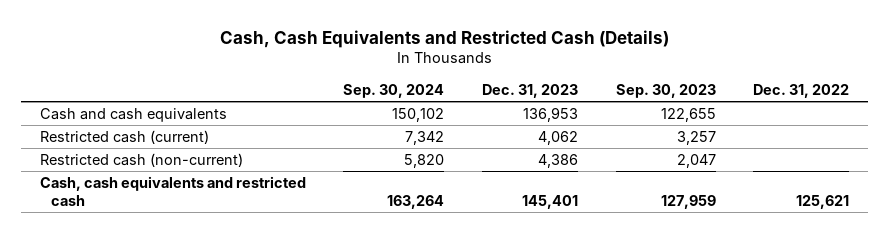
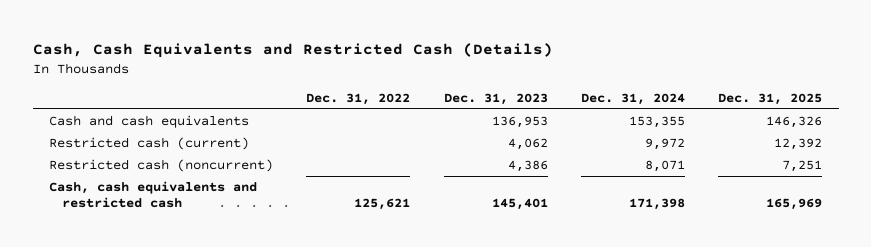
- | Sep. 30, 2024 | Dec. 31, 2023 | Sep. 30, 2023 | Dec. 31, 2022
+ | Dec. 31, 2022 | Dec. 31, 2023 | Dec. 31, 2024 | Dec. 31, 2025
- Restricted cash (non-current) | 5,820 | 4,386 | 2,047 |
+ Restricted cash (noncurrent) | | 4,386 | 8,071 | 7,251

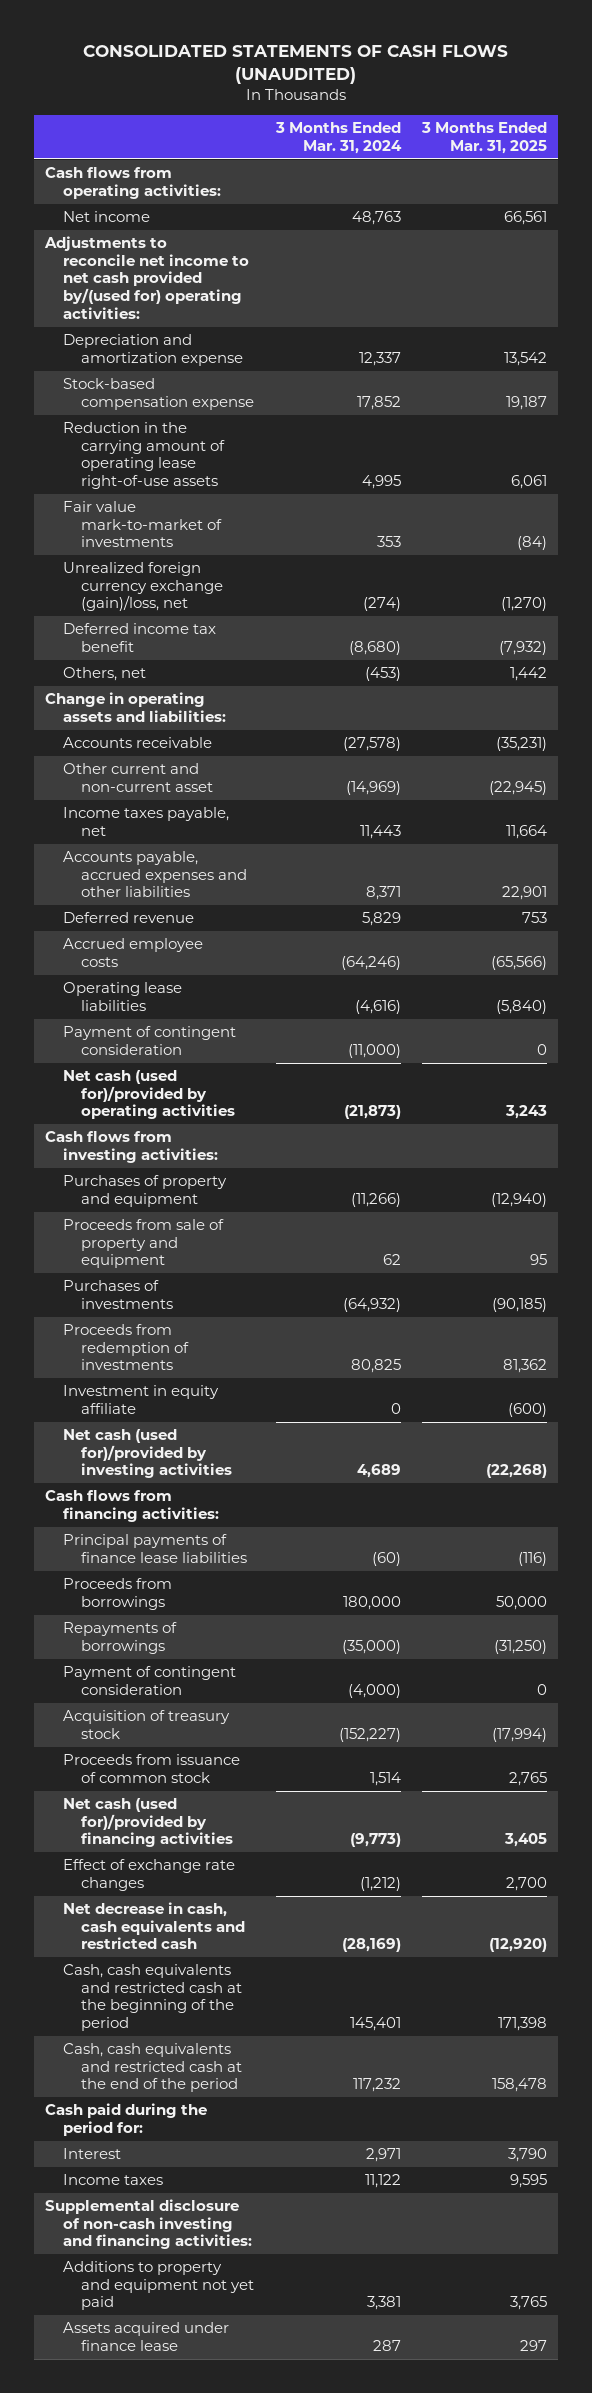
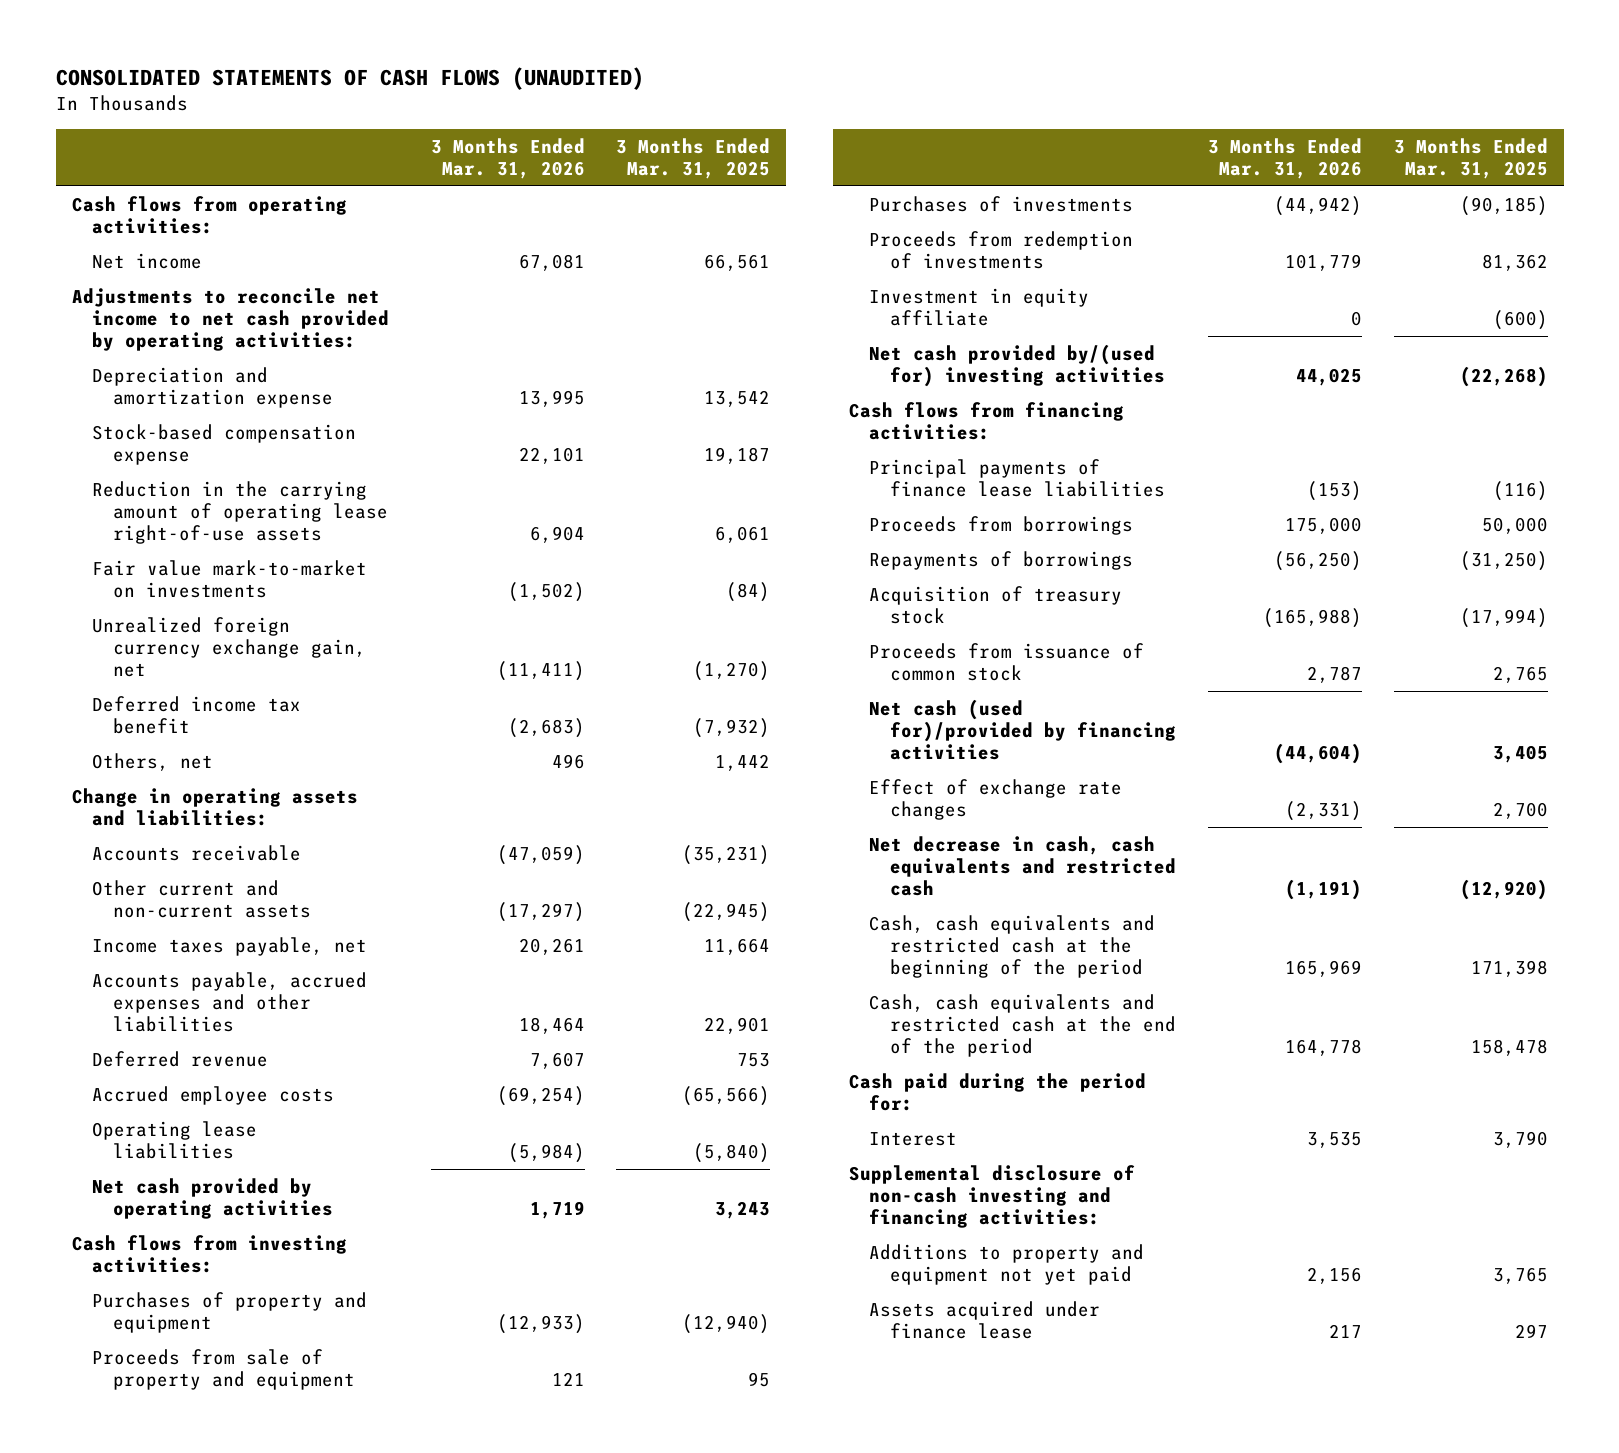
- | 3 Months Ended Mar. 31, 2024 | 3 Months Ended Mar. 31, 2025
+ | 3 Months Ended Mar. 31, 2026 | 3 Months Ended Mar. 31, 2025
- Adjustments to reconcile net income to net cash provided by/(used for) operating activities:
+ Adjustments to reconcile net income to net cash provided by operating activities:
- Fair value mark-to-market of investments | 353 | (84)
- Unrealized foreign currency exchange (gain)/loss, net | (274) | (1,270)
+ Fair value mark-to-market on investments | (1,502) | (84)
+ Unrealized foreign currency exchange gain, net | (11,411) | (1,270)
- Other current and non-current asset | (14,969) | (22,945)
+ Other current and non-current assets | (17,297) | (22,945)
- Payment of contingent consideration | (11,000) | 0
- Net cash (used for)/provided by operating activities | (21,873) | 3,243
+ Net cash provided by operating activities | 1,719 | 3,243
- Net cash (used for)/provided by investing activities | 4,689 | (22,268)
+ Net cash provided by/(used for) investing activities | 44,025 | (22,268)
- Payment of contingent consideration | (4,000) | 0
- Income taxes | 11,122 | 9,595

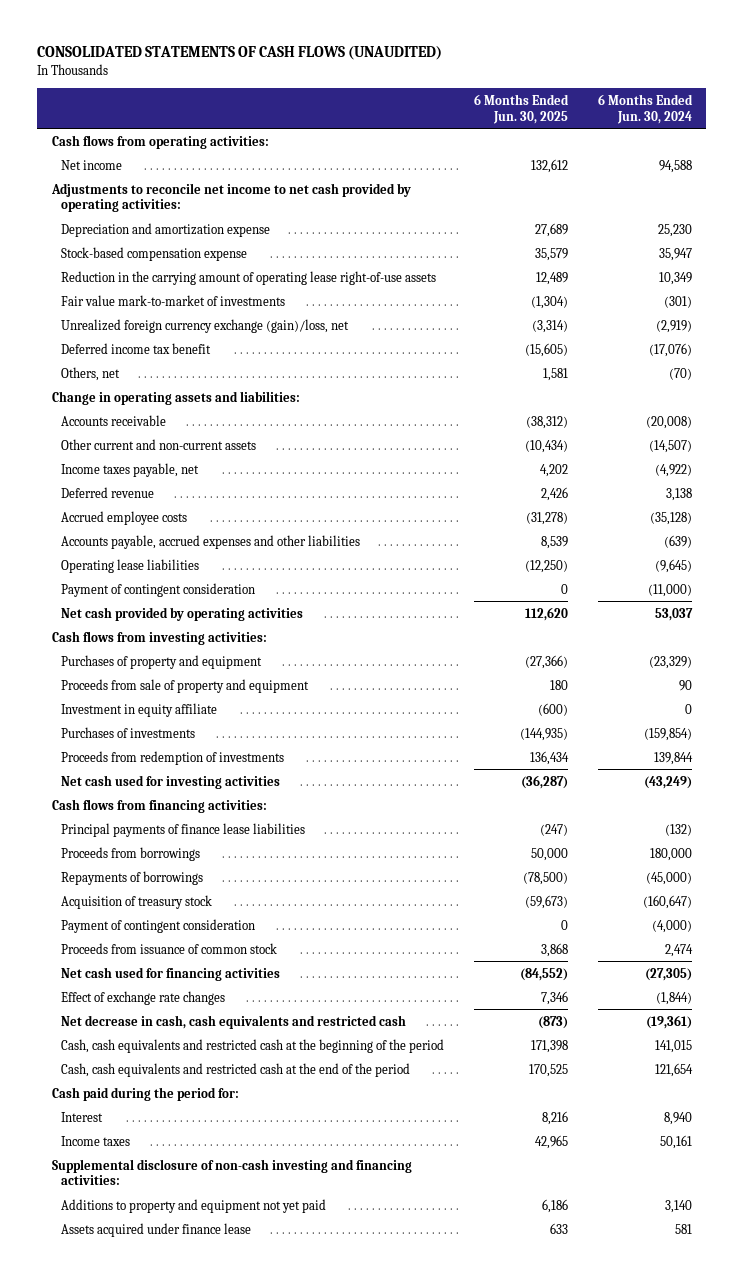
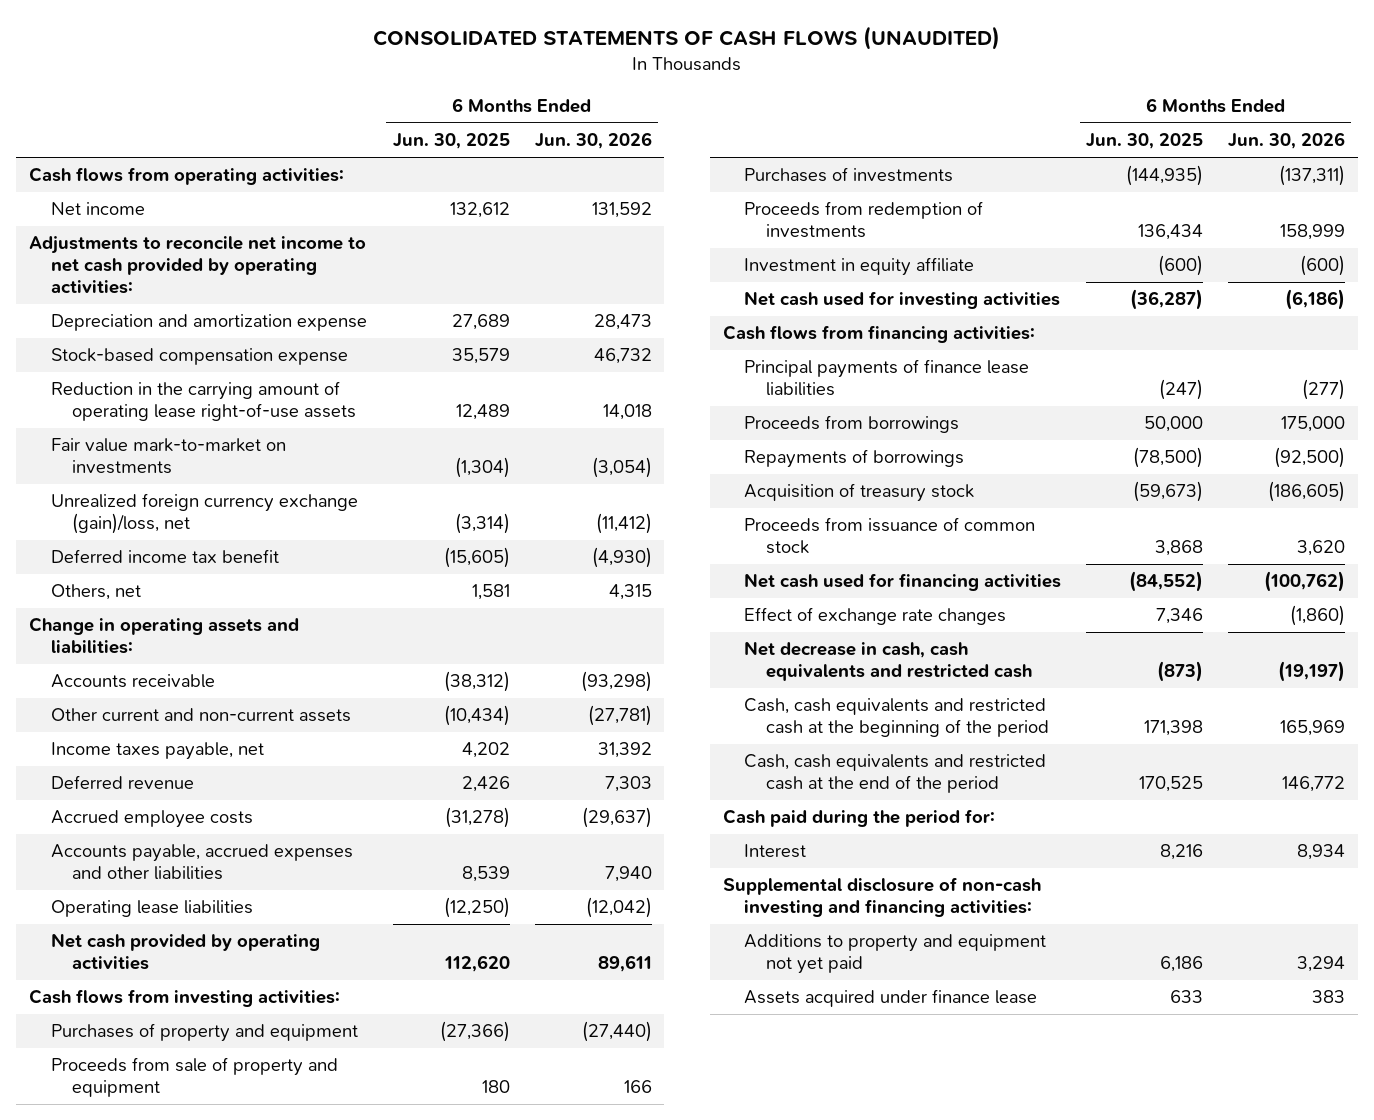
- | 6 Months Ended Jun. 30, 2025 | 6 Months Ended Jun. 30, 2024
+ | 6 Months Ended Jun. 30, 2025 | 6 Months Ended Jun. 30, 2026
- Fair value mark-to-market of investments | (1,304) | (301)
+ Fair value mark-to-market on investments | (1,304) | (3,054)
- Payment of contingent consideration | 0 | (11,000)
moved down: Investment in equity affiliate | (600) | (600)
- Payment of contingent consideration | 0 | (4,000)
- Income taxes | 42,965 | 50,161

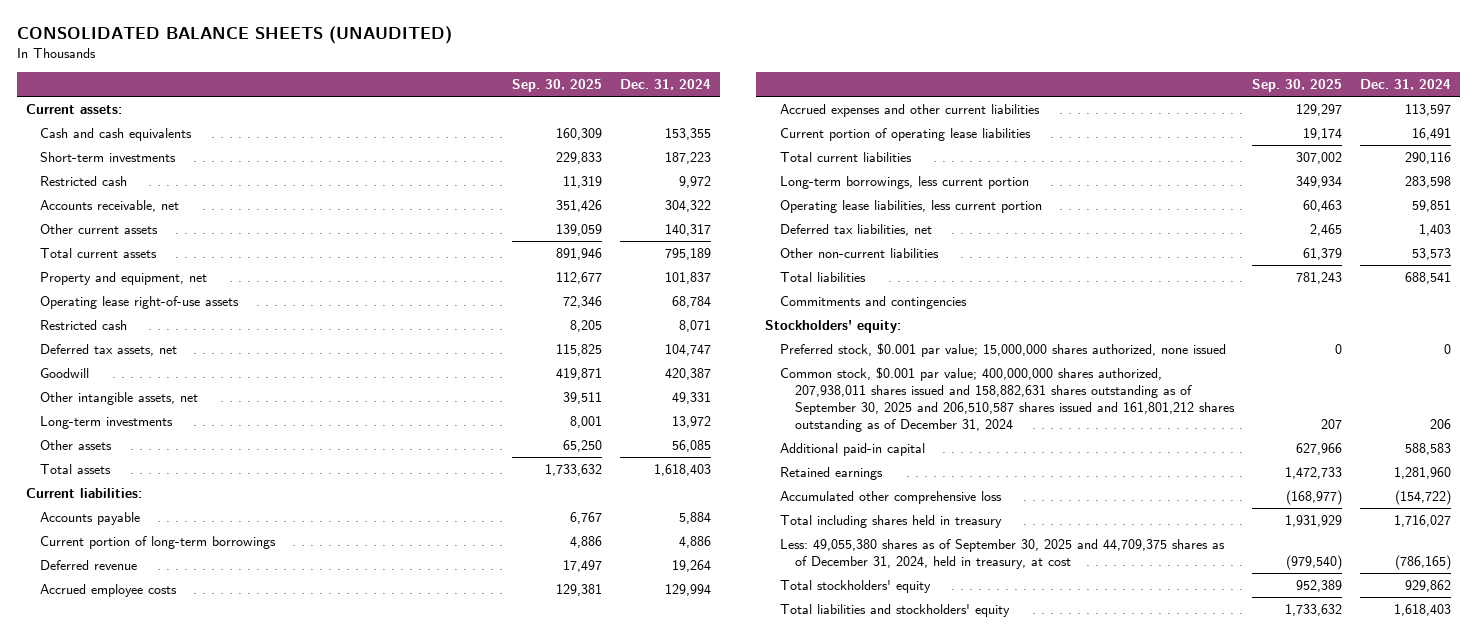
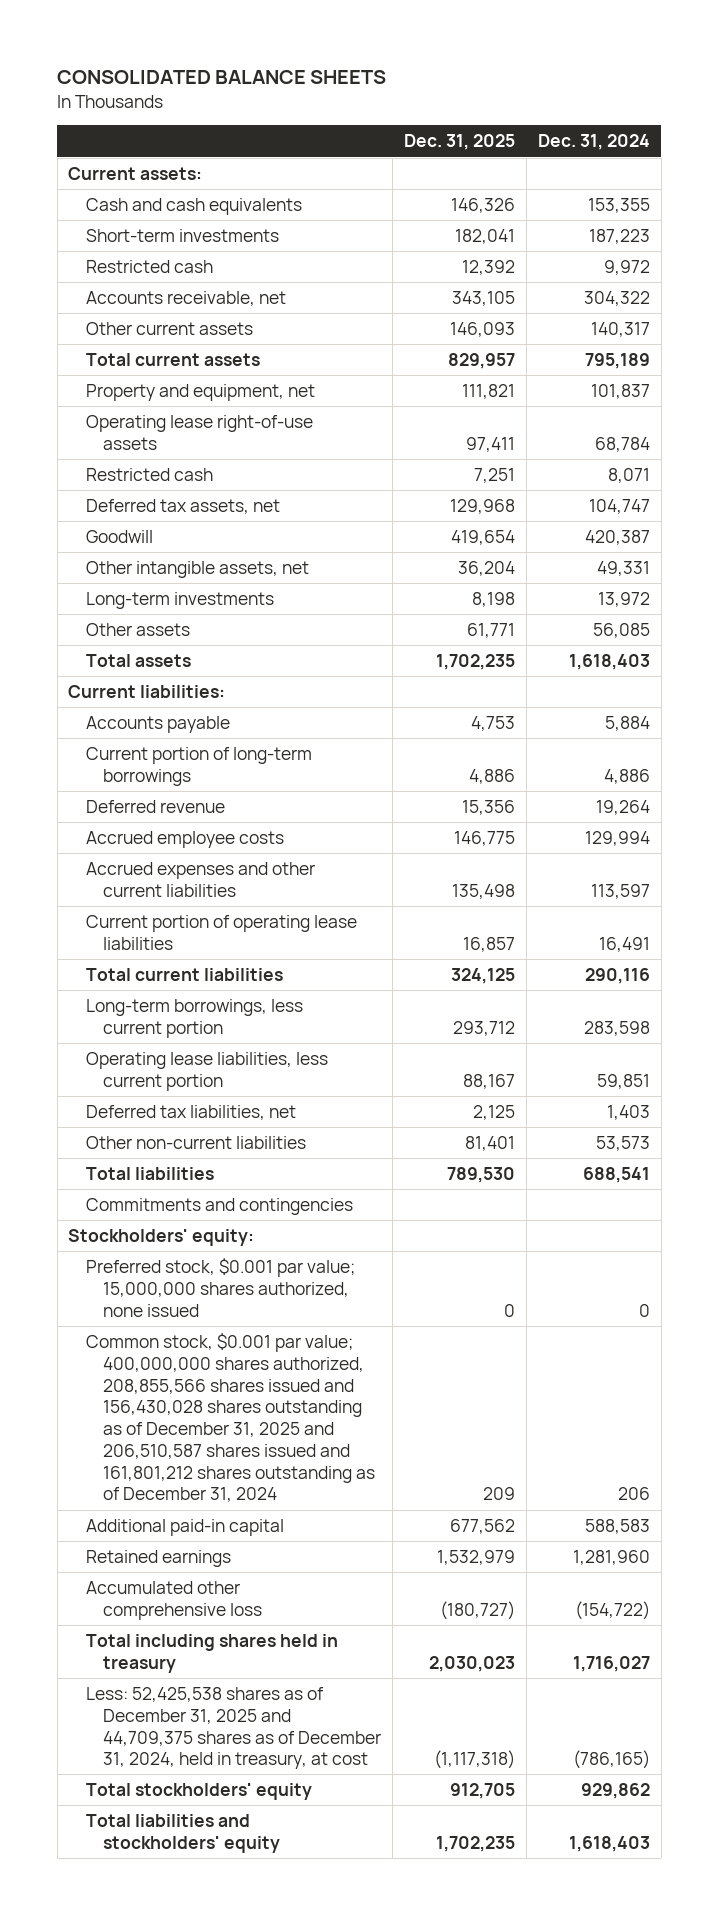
- CONSOLIDATED BALANCE SHEETS (UNAUDITED)
+ CONSOLIDATED BALANCE SHEETS
- | Sep. 30, 2025 | Dec. 31, 2024
+ | Dec. 31, 2025 | Dec. 31, 2024
- Common stock, $0.001 par value; 400,000,000 shares authorized, 207,938,011 shares issued and 158,882,631 shares outstanding as of September 30, 2025 and 206,510,587 shares issued and 161,801,212 shares outstanding as of December 31, 2024 | 207 | 206
+ Common stock, $0.001 par value; 400,000,000 shares authorized, 208,855,566 shares issued and 156,430,028 shares outstanding as of December 31, 2025 and 206,510,587 shares issued and 161,801,212 shares outstanding as of December 31, 2024 | 209 | 206
- Less: 49,055,380 shares as of September 30, 2025 and 44,709,375 shares as of December 31, 2024, held in treasury, at cost | (979,540) | (786,165)
+ Less: 52,425,538 shares as of December 31, 2025 and 44,709,375 shares as of December 31, 2024, held in treasury, at cost | (1,117,318) | (786,165)

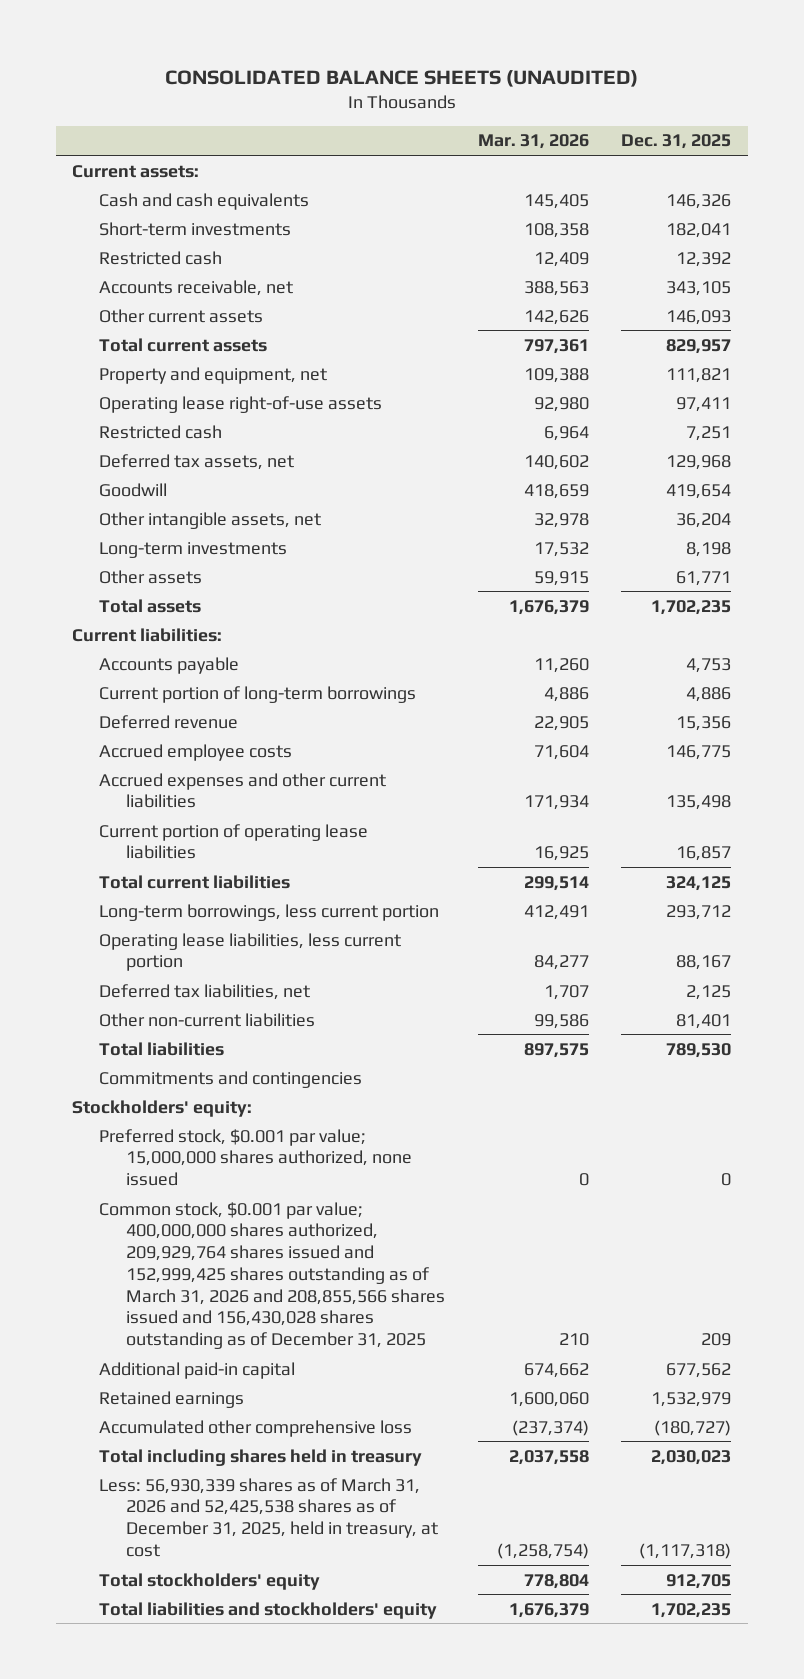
- CONSOLIDATED BALANCE SHEETS
+ CONSOLIDATED BALANCE SHEETS (UNAUDITED)
- | Dec. 31, 2025 | Dec. 31, 2024
+ | Mar. 31, 2026 | Dec. 31, 2025
- Common stock, $0.001 par value; 400,000,000 shares authorized, 208,855,566 shares issued and 156,430,028 shares outstanding as of December 31, 2025 and 206,510,587 shares issued and 161,801,212 shares outstanding as of December 31, 2024 | 209 | 206
+ Common stock, $0.001 par value; 400,000,000 shares authorized, 209,929,764 shares issued and 152,999,425 shares outstanding as of March 31, 2026 and 208,855,566 shares issued and 156,430,028 shares outstanding as of December 31, 2025 | 210 | 209
- Less: 52,425,538 shares as of December 31, 2025 and 44,709,375 shares as of December 31, 2024, held in treasury, at cost | (1,117,318) | (786,165)
+ Less: 56,930,339 shares as of March 31, 2026 and 52,425,538 shares as of December 31, 2025, held in treasury, at cost | (1,258,754) | (1,117,318)

